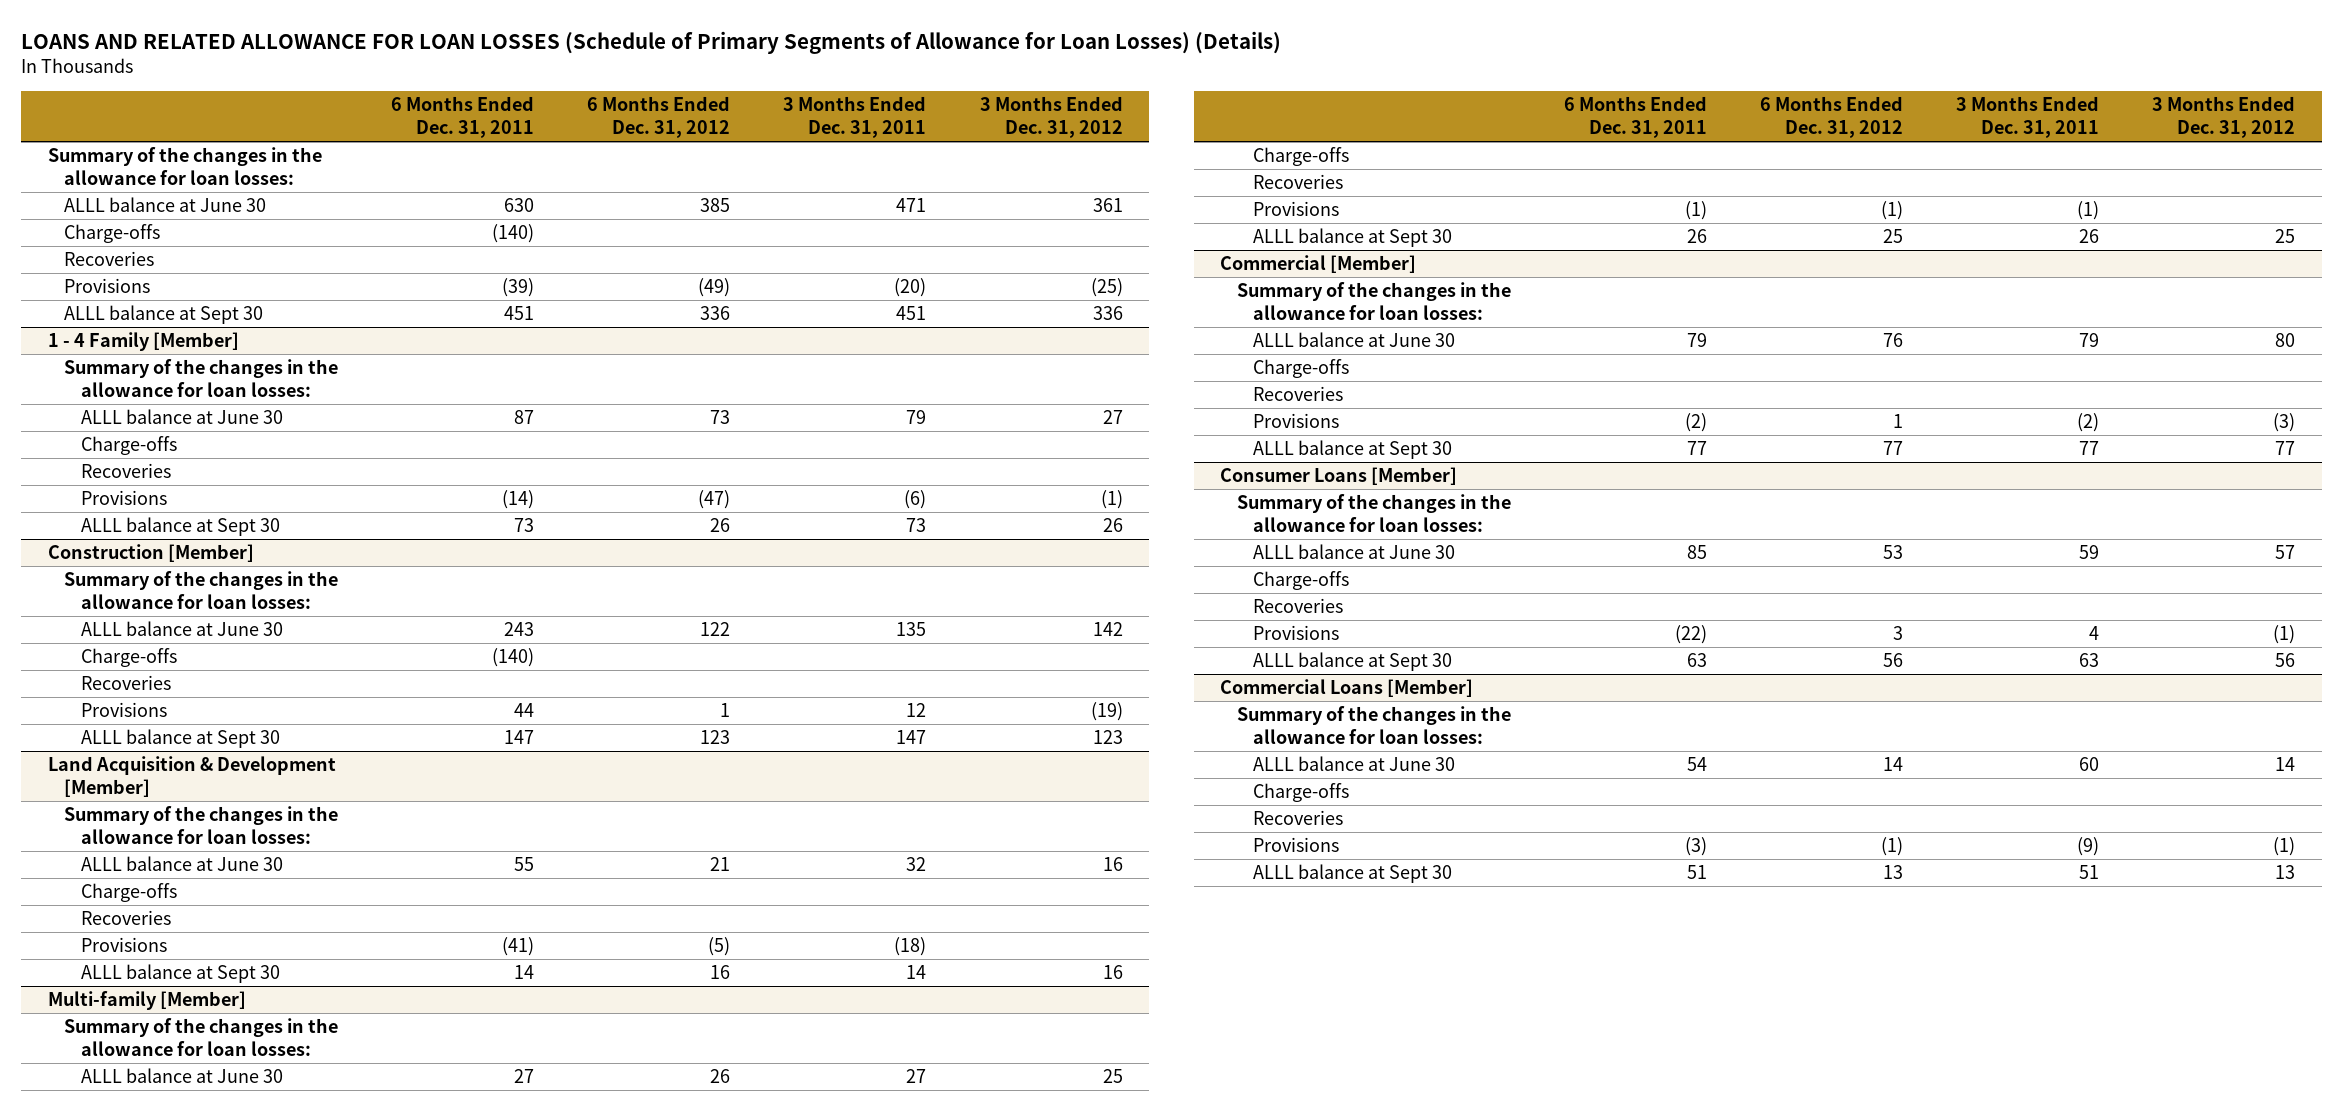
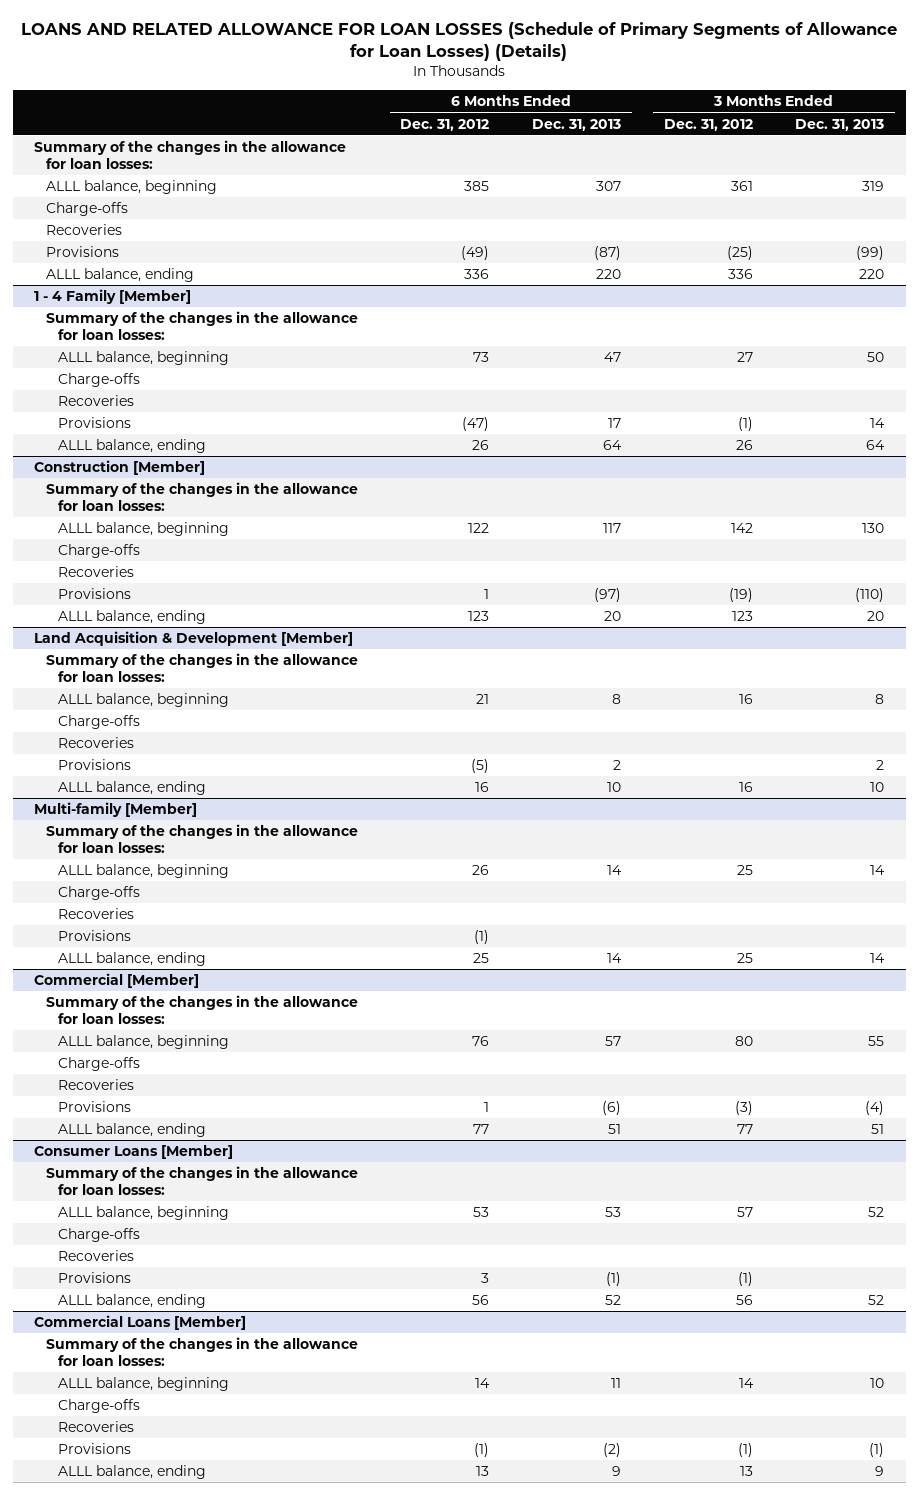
- | 6 Months Ended Dec. 31, 2011 | 6 Months Ended Dec. 31, 2012 | 3 Months Ended Dec. 31, 2011 | 3 Months Ended Dec. 31, 2012
+ | 6 Months Ended Dec. 31, 2012 | 6 Months Ended Dec. 31, 2013 | 3 Months Ended Dec. 31, 2012 | 3 Months Ended Dec. 31, 2013
- ALLL balance at June 30 | 630 | 385 | 471 | 361
+ ALLL balance, beginning | 385 | 307 | 361 | 319
- ALLL balance at Sept 30 | 451 | 336 | 451 | 336
+ ALLL balance, ending | 336 | 220 | 336 | 220
@ 1 - 4 Family [Member]
- ALLL balance at June 30 | 87 | 73 | 79 | 27
+ ALLL balance, beginning | 73 | 47 | 27 | 50
- ALLL balance at Sept 30 | 73 | 26 | 73 | 26
+ ALLL balance, ending | 26 | 64 | 26 | 64
@ Construction [Member]
- ALLL balance at June 30 | 243 | 122 | 135 | 142
+ ALLL balance, beginning | 122 | 117 | 142 | 130
- ALLL balance at Sept 30 | 147 | 123 | 147 | 123
+ ALLL balance, ending | 123 | 20 | 123 | 20
@ Land Acquisition & Development [Member]
- ALLL balance at June 30 | 55 | 21 | 32 | 16
+ ALLL balance, beginning | 21 | 8 | 16 | 8
- ALLL balance at Sept 30 | 14 | 16 | 14 | 16
+ ALLL balance, ending | 16 | 10 | 16 | 10
@ Multi-family [Member]
- ALLL balance at June 30 | 27 | 26 | 27 | 25
+ ALLL balance, beginning | 26 | 14 | 25 | 14
- ALLL balance at Sept 30 | 26 | 25 | 26 | 25
+ ALLL balance, ending | 25 | 14 | 25 | 14
@ Commercial [Member]
- ALLL balance at June 30 | 79 | 76 | 79 | 80
+ ALLL balance, beginning | 76 | 57 | 80 | 55
- ALLL balance at Sept 30 | 77 | 77 | 77 | 77
+ ALLL balance, ending | 77 | 51 | 77 | 51
@ Consumer Loans [Member]
- ALLL balance at June 30 | 85 | 53 | 59 | 57
+ ALLL balance, beginning | 53 | 53 | 57 | 52
- ALLL balance at Sept 30 | 63 | 56 | 63 | 56
+ ALLL balance, ending | 56 | 52 | 56 | 52
@ Commercial Loans [Member]
- ALLL balance at June 30 | 54 | 14 | 60 | 14
+ ALLL balance, beginning | 14 | 11 | 14 | 10
- ALLL balance at Sept 30 | 51 | 13 | 51 | 13
+ ALLL balance, ending | 13 | 9 | 13 | 9

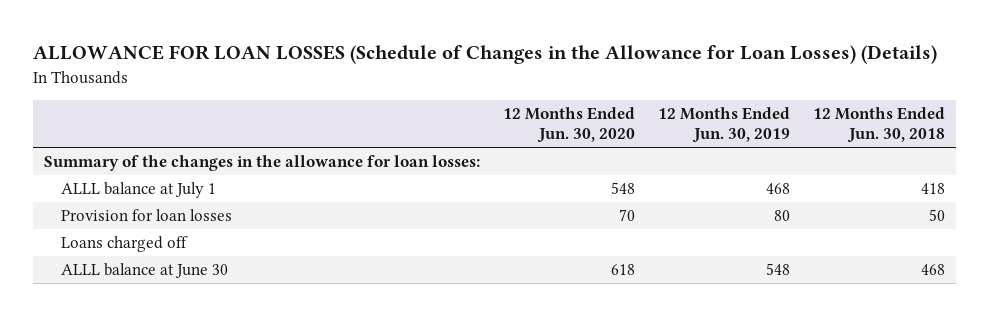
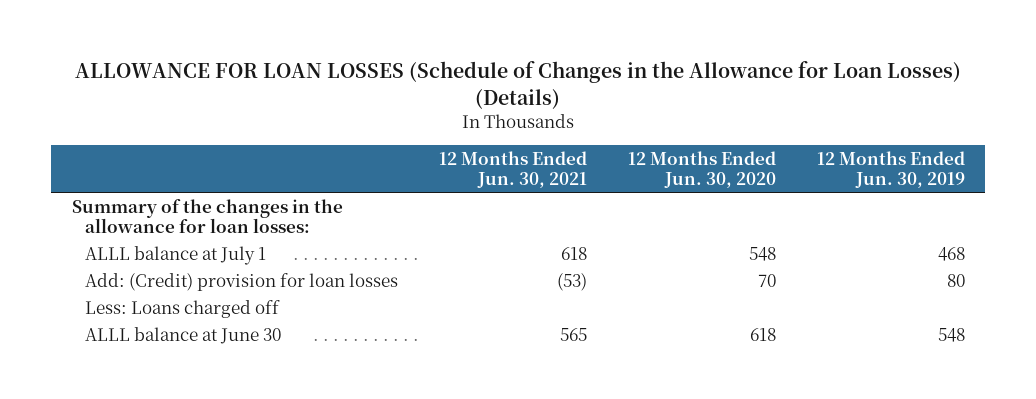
- | 12 Months Ended Jun. 30, 2020 | 12 Months Ended Jun. 30, 2019 | 12 Months Ended Jun. 30, 2018
+ | 12 Months Ended Jun. 30, 2021 | 12 Months Ended Jun. 30, 2020 | 12 Months Ended Jun. 30, 2019
- Provision for loan losses | 70 | 80 | 50
- Loans charged off
+ Add: (Credit) provision for loan losses | (53) | 70 | 80
+ Less: Loans charged off

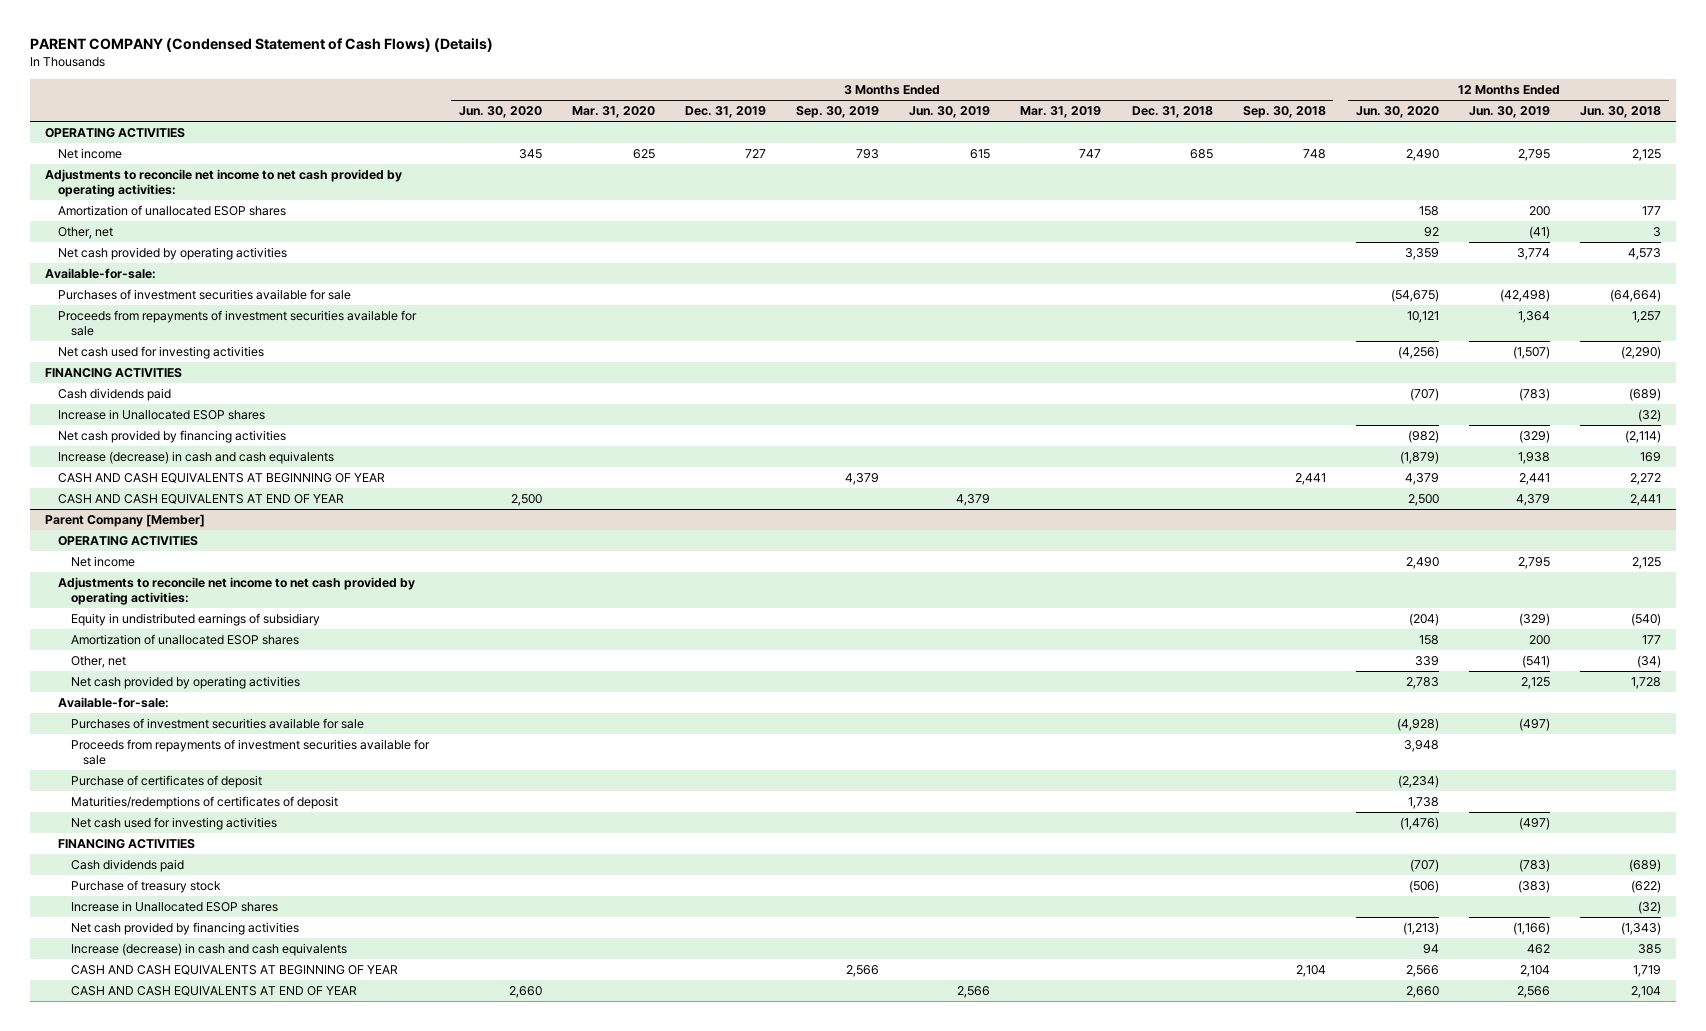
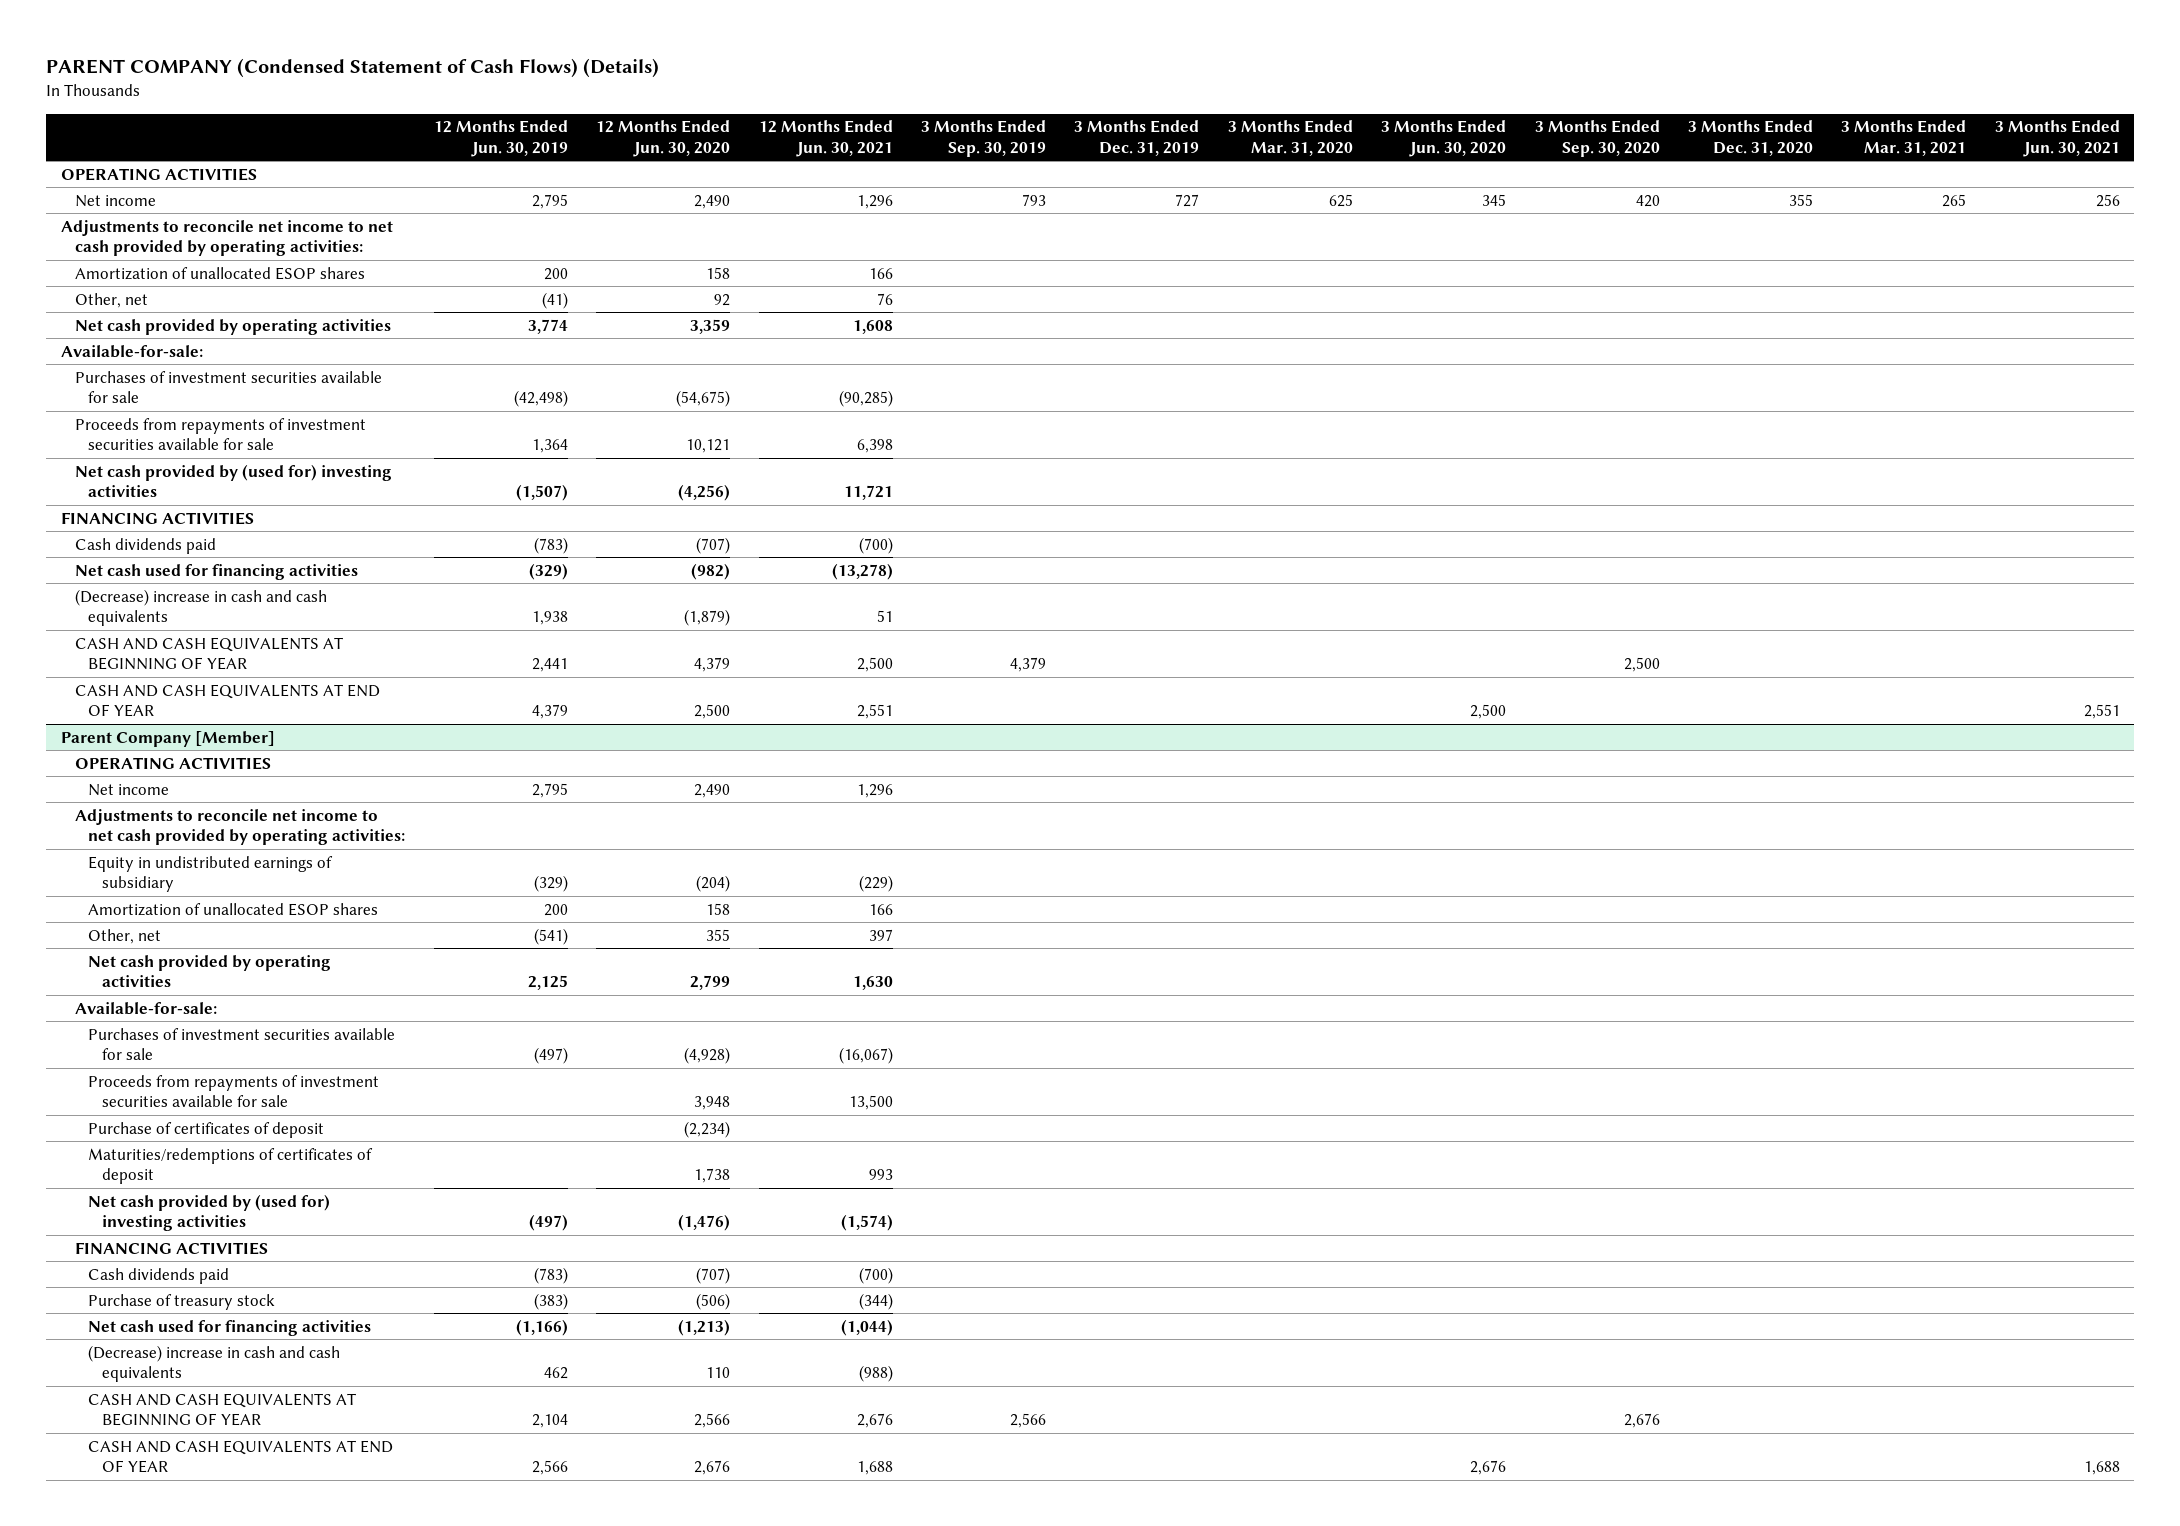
- | 3 Months Ended Jun. 30, 2020 | 3 Months Ended Mar. 31, 2020 | 3 Months Ended Dec. 31, 2019 | 3 Months Ended Sep. 30, 2019 | 3 Months Ended Jun. 30, 2019 | 3 Months Ended Mar. 31, 2019 | 3 Months Ended Dec. 31, 2018 | 3 Months Ended Sep. 30, 2018 | 12 Months Ended Jun. 30, 2020 | 12 Months Ended Jun. 30, 2019 | 12 Months Ended Jun. 30, 2018
+ | 12 Months Ended Jun. 30, 2019 | 12 Months Ended Jun. 30, 2020 | 12 Months Ended Jun. 30, 2021 | 3 Months Ended Sep. 30, 2019 | 3 Months Ended Dec. 31, 2019 | 3 Months Ended Mar. 31, 2020 | 3 Months Ended Jun. 30, 2020 | 3 Months Ended Sep. 30, 2020 | 3 Months Ended Dec. 31, 2020 | 3 Months Ended Mar. 31, 2021 | 3 Months Ended Jun. 30, 2021
- Net cash used for investing activities | | | | | | | | | (4,256) | (1,507) | (2,290)
+ Net cash provided by (used for) investing activities | (1,507) | (4,256) | 11,721 | | | | | | | |
- Increase in Unallocated ESOP shares | | | | | | | | | | | (32)
- Net cash provided by financing activities | | | | | | | | | (982) | (329) | (2,114)
- Increase (decrease) in cash and cash equivalents | | | | | | | | | (1,879) | 1,938 | 169
+ Net cash used for financing activities | (329) | (982) | (13,278) | | | | | | | |
+ (Decrease) increase in cash and cash equivalents | 1,938 | (1,879) | 51 | | | | | | | |
@ Parent Company [Member]
- Other, net | | | | | | | | | 339 | (541) | (34)
- Net cash provided by operating activities | | | | | | | | | 2,783 | 2,125 | 1,728
+ Other, net | (541) | 355 | 397 | | | | | | | |
+ Net cash provided by operating activities | 2,125 | 2,799 | 1,630 | | | | | | | |
- Net cash used for investing activities | | | | | | | | | (1,476) | (497) |
+ Net cash provided by (used for) investing activities | (497) | (1,476) | (1,574) | | | | | | | |
- Increase in Unallocated ESOP shares | | | | | | | | | | | (32)
- Net cash provided by financing activities | | | | | | | | | (1,213) | (1,166) | (1,343)
- Increase (decrease) in cash and cash equivalents | | | | | | | | | 94 | 462 | 385
+ Net cash used for financing activities | (1,166) | (1,213) | (1,044) | | | | | | | |
+ (Decrease) increase in cash and cash equivalents | 462 | 110 | (988) | | | | | | | |
- CASH AND CASH EQUIVALENTS AT END OF YEAR | 2,660 | | | | 2,566 | | | | 2,660 | 2,566 | 2,104
+ CASH AND CASH EQUIVALENTS AT END OF YEAR | 2,566 | 2,676 | 1,688 | | | | 2,676 | | | | 1,688

